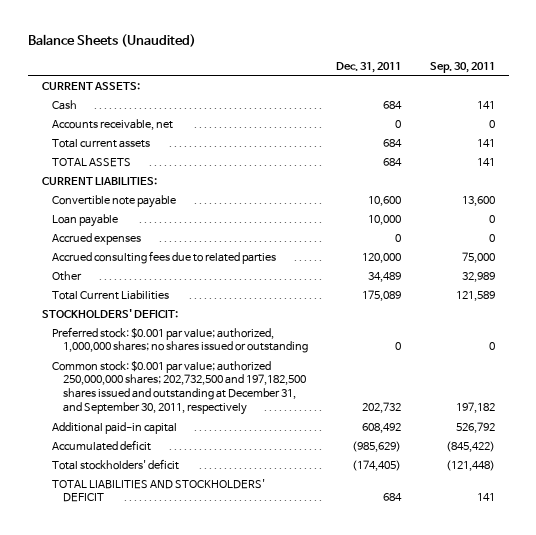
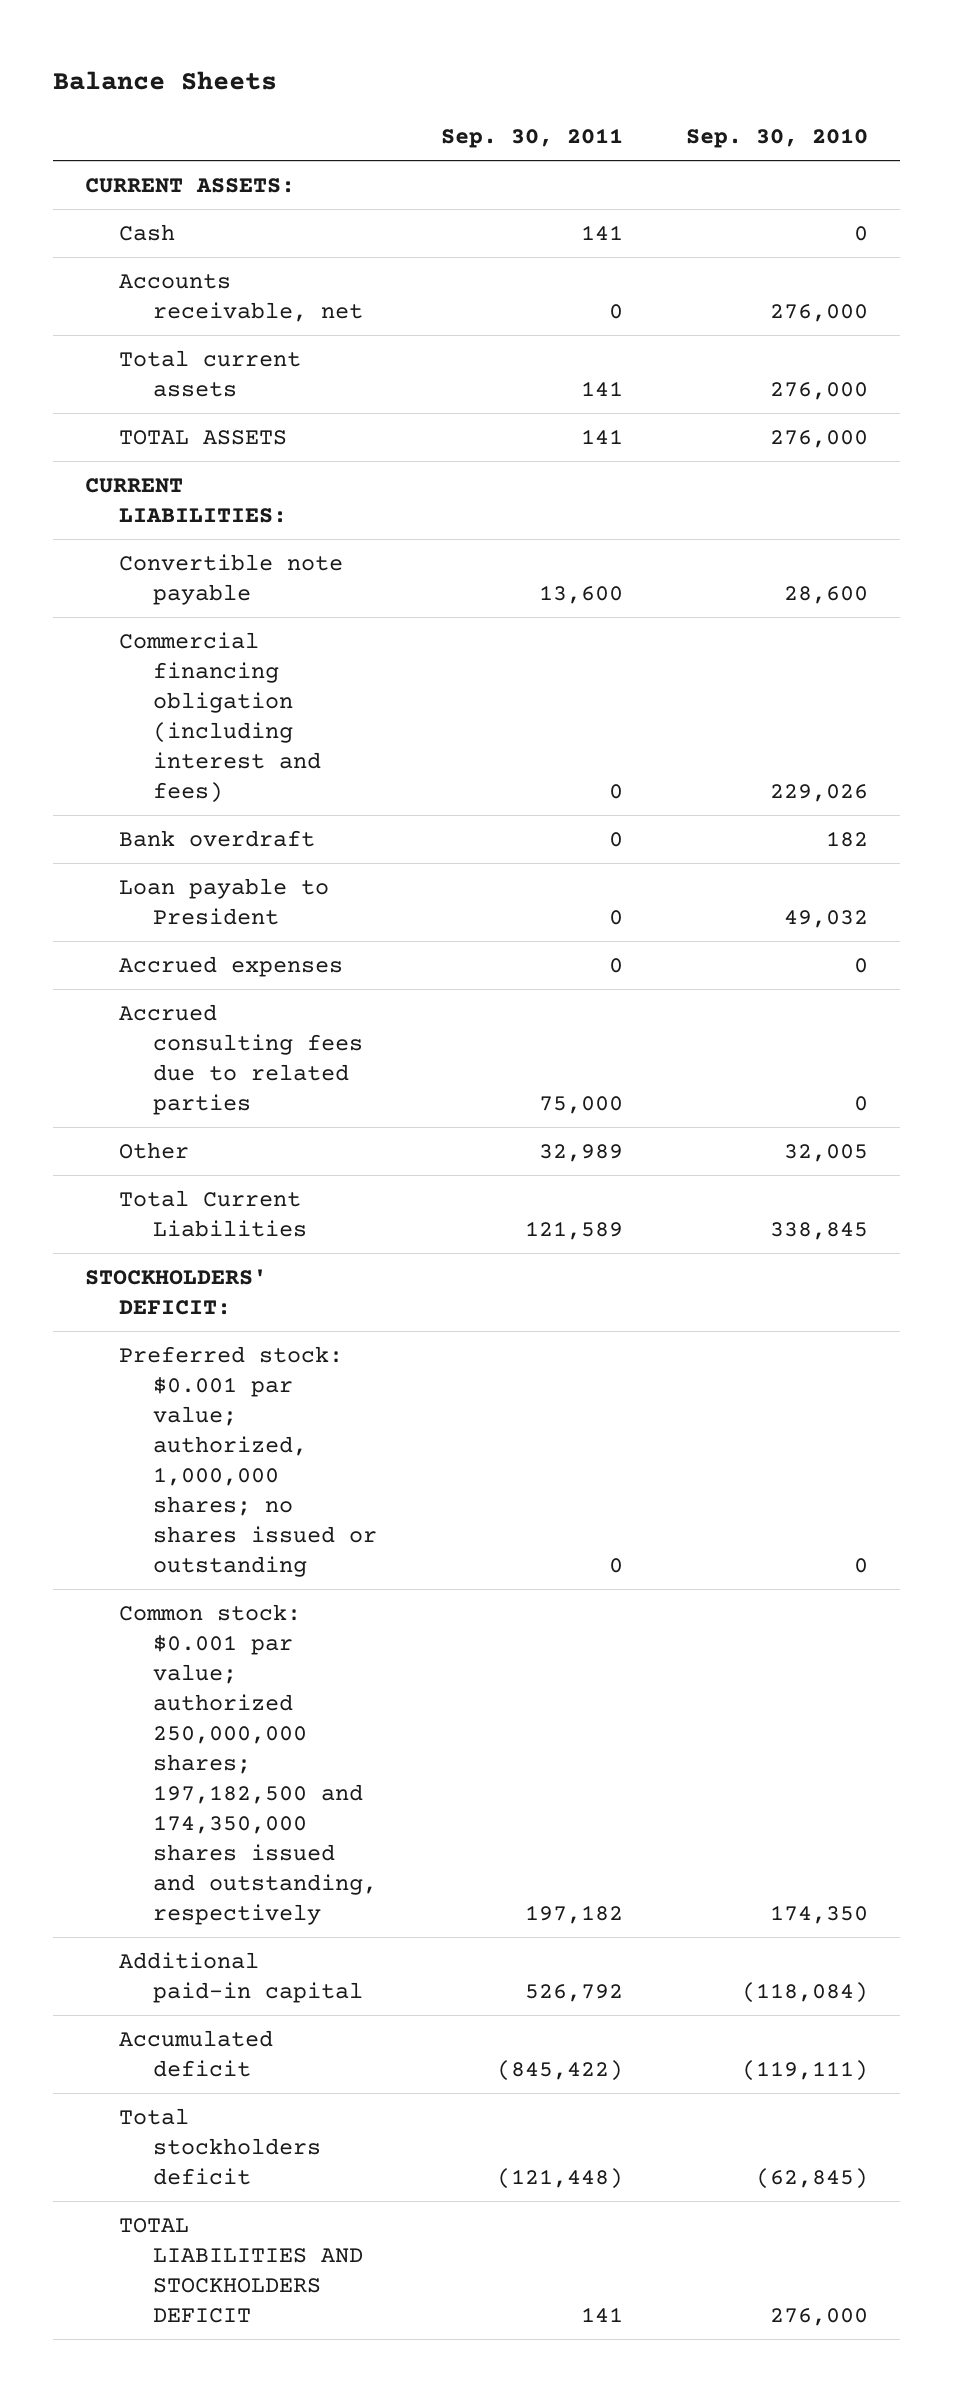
- Balance Sheets (Unaudited)
+ Balance Sheets
- | Dec. 31, 2011 | Sep. 30, 2011
+ | Sep. 30, 2011 | Sep. 30, 2010
- Loan payable | 10,000 | 0
+ Commercial financing obligation (including interest and fees) | 0 | 229,026
+ Bank overdraft | 0 | 182
+ Loan payable to President | 0 | 49,032
- Common stock: $0.001 par value; authorized 250,000,000 shares; 202,732,500 and 197,182,500 shares issued and outstanding at December 31, and September 30, 2011, respectively | 202,732 | 197,182
+ Common stock: $0.001 par value; authorized 250,000,000 shares; 197,182,500 and 174,350,000 shares issued and outstanding, respectively | 197,182 | 174,350
- Total stockholders' deficit | (174,405) | (121,448)
- TOTAL LIABILITIES AND STOCKHOLDERS' DEFICIT | 684 | 141
+ Total stockholders deficit | (121,448) | (62,845)
+ TOTAL LIABILITIES AND STOCKHOLDERS DEFICIT | 141 | 276,000

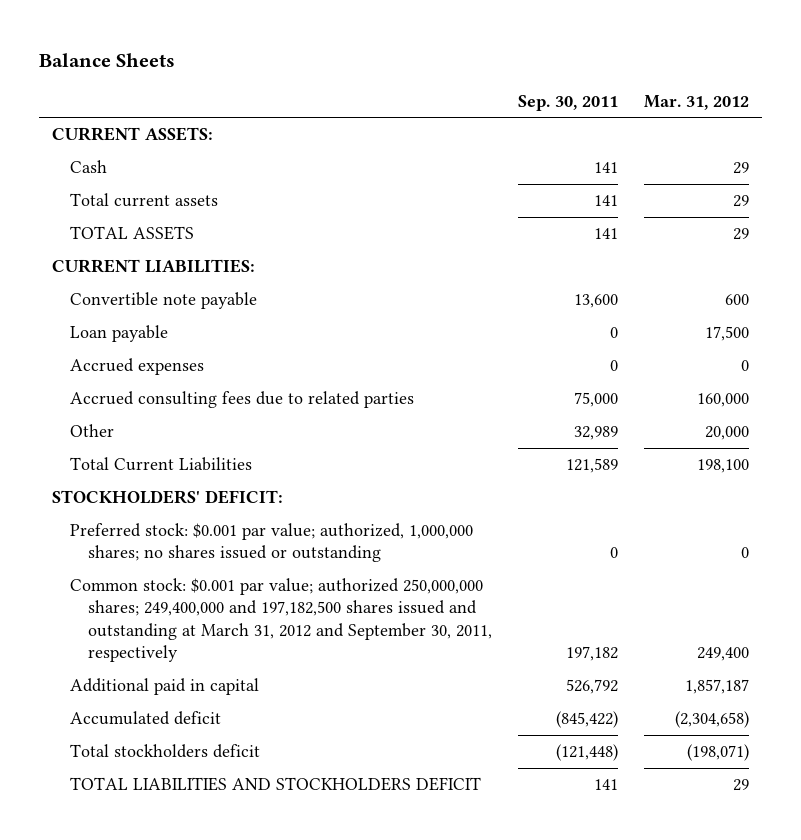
- | Sep. 30, 2011 | Sep. 30, 2010
+ | Sep. 30, 2011 | Mar. 31, 2012
- Accounts receivable, net | 0 | 276,000
- Commercial financing obligation (including interest and fees) | 0 | 229,026
- Bank overdraft | 0 | 182
- Loan payable to President | 0 | 49,032
+ Loan payable | 0 | 17,500
- Common stock: $0.001 par value; authorized 250,000,000 shares; 197,182,500 and 174,350,000 shares issued and outstanding, respectively | 197,182 | 174,350
- Additional paid-in capital | 526,792 | (118,084)
+ Common stock: $0.001 par value; authorized 250,000,000 shares; 249,400,000 and 197,182,500 shares issued and outstanding at March 31, 2012 and September 30, 2011, respectively | 197,182 | 249,400
+ Additional paid in capital | 526,792 | 1,857,187

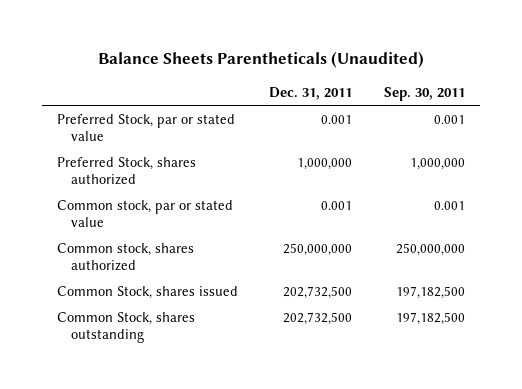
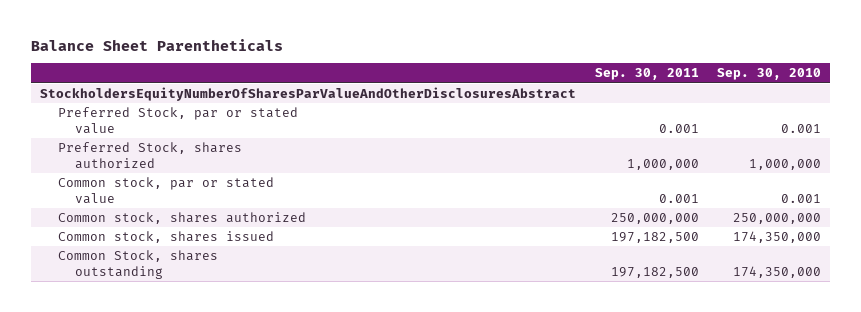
- Balance Sheets Parentheticals (Unaudited)
+ Balance Sheet Parentheticals
- | Dec. 31, 2011 | Sep. 30, 2011
+ | Sep. 30, 2011 | Sep. 30, 2010
+ StockholdersEquityNumberOfSharesParValueAndOtherDisclosuresAbstract
- Common Stock, shares issued | 202,732,500 | 197,182,500
+ Common stock, shares issued | 197,182,500 | 174,350,000

